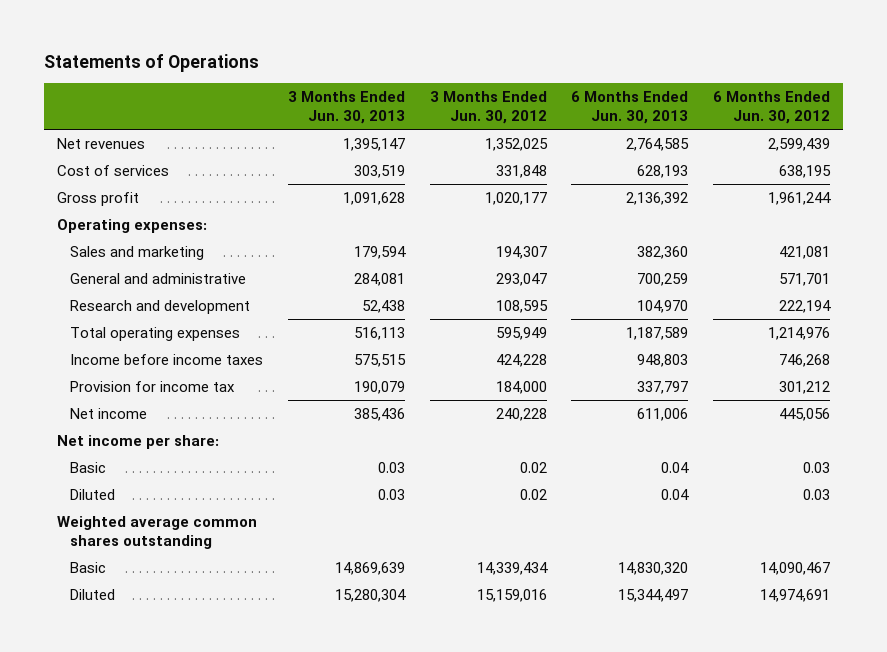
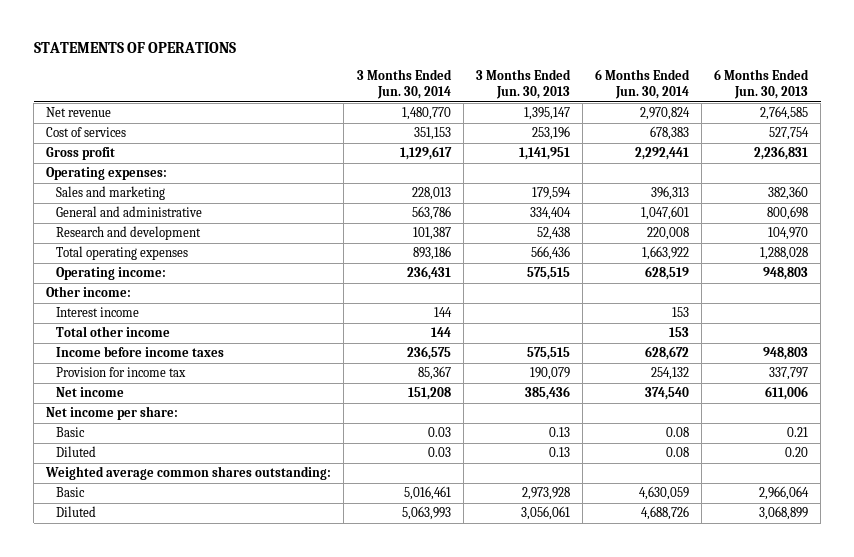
- Statements of Operations
+ STATEMENTS OF OPERATIONS
- | 3 Months Ended Jun. 30, 2013 | 3 Months Ended Jun. 30, 2012 | 6 Months Ended Jun. 30, 2013 | 6 Months Ended Jun. 30, 2012
+ | 3 Months Ended Jun. 30, 2014 | 3 Months Ended Jun. 30, 2013 | 6 Months Ended Jun. 30, 2014 | 6 Months Ended Jun. 30, 2013
- Net revenues | 1,395,147 | 1,352,025 | 2,764,585 | 2,599,439
- Cost of services | 303,519 | 331,848 | 628,193 | 638,195
- Gross profit | 1,091,628 | 1,020,177 | 2,136,392 | 1,961,244
+ Net revenue | 1,480,770 | 1,395,147 | 2,970,824 | 2,764,585
+ Cost of services | 351,153 | 253,196 | 678,383 | 527,754
+ Gross profit | 1,129,617 | 1,141,951 | 2,292,441 | 2,236,831
- General and administrative | 284,081 | 293,047 | 700,259 | 571,701
+ General and administrative | 563,786 | 334,404 | 1,047,601 | 800,698
- Total operating expenses | 516,113 | 595,949 | 1,187,589 | 1,214,976
+ Total operating expenses | 893,186 | 566,436 | 1,663,922 | 1,288,028
+ Operating income: | 236,431 | 575,515 | 628,519 | 948,803
+ Other income:
+ Interest income | 144 | | 153 |
+ Total other income | 144 | | 153 |
- Basic | 0.03 | 0.02 | 0.04 | 0.03
- Diluted | 0.03 | 0.02 | 0.04 | 0.03
- Weighted average common shares outstanding
- Basic | 14,869,639 | 14,339,434 | 14,830,320 | 14,090,467
- Diluted | 15,280,304 | 15,159,016 | 15,344,497 | 14,974,691
+ Basic | 0.03 | 0.13 | 0.08 | 0.21
+ Diluted | 0.03 | 0.13 | 0.08 | 0.20
+ Weighted average common shares outstanding:
+ Basic | 5,016,461 | 2,973,928 | 4,630,059 | 2,966,064
+ Diluted | 5,063,993 | 3,056,061 | 4,688,726 | 3,068,899

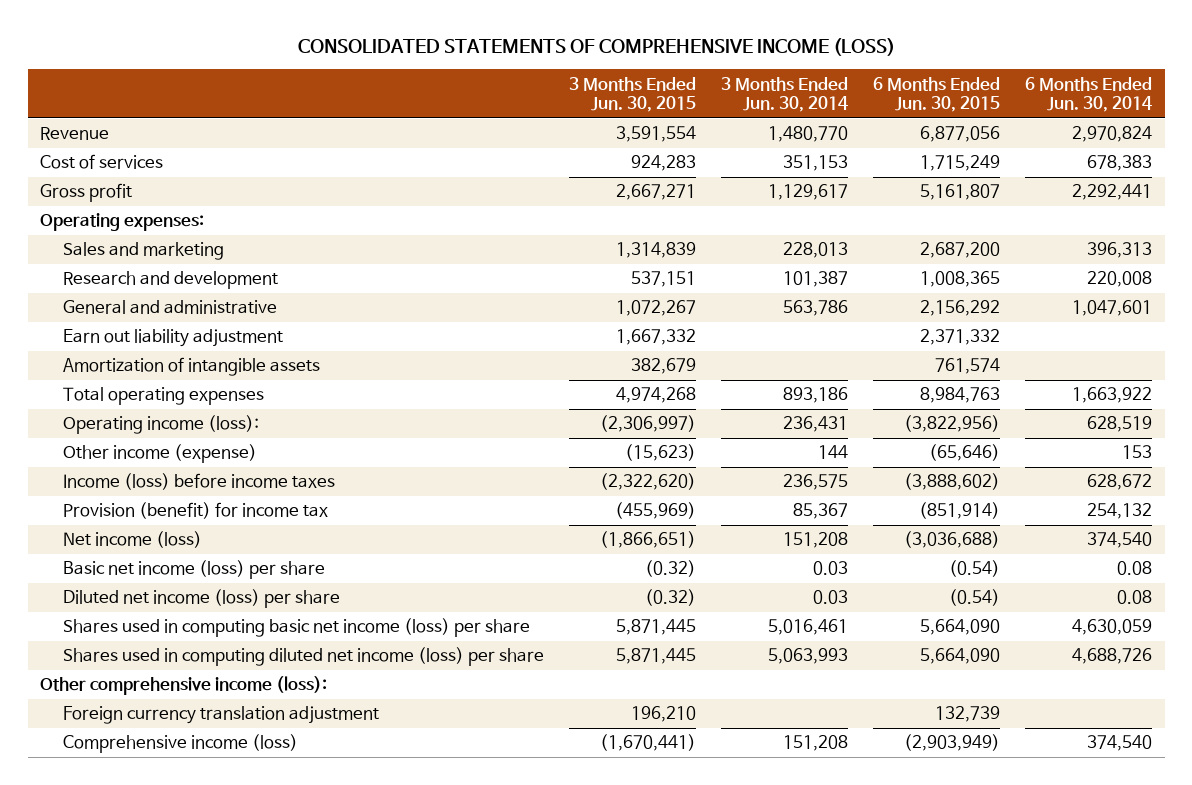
- STATEMENTS OF OPERATIONS
+ CONSOLIDATED STATEMENTS OF COMPREHENSIVE INCOME (LOSS)
- | 3 Months Ended Jun. 30, 2014 | 3 Months Ended Jun. 30, 2013 | 6 Months Ended Jun. 30, 2014 | 6 Months Ended Jun. 30, 2013
+ | 3 Months Ended Jun. 30, 2015 | 3 Months Ended Jun. 30, 2014 | 6 Months Ended Jun. 30, 2015 | 6 Months Ended Jun. 30, 2014
- Net revenue | 1,480,770 | 1,395,147 | 2,970,824 | 2,764,585
+ Revenue | 3,591,554 | 1,480,770 | 6,877,056 | 2,970,824
moved down: General and administrative | 1,072,267 | 563,786 | 2,156,292 | 1,047,601
+ Earn out liability adjustment | 1,667,332 | | 2,371,332 |
+ Amortization of intangible assets | 382,679 | | 761,574 |
- Operating income: | 236,431 | 575,515 | 628,519 | 948,803
- Other income:
- Interest income | 144 | | 153 |
- Total other income | 144 | | 153 |
- Income before income taxes | 236,575 | 575,515 | 628,672 | 948,803
- Provision for income tax | 85,367 | 190,079 | 254,132 | 337,797
- Net income | 151,208 | 385,436 | 374,540 | 611,006
- Net income per share:
- Basic | 0.03 | 0.13 | 0.08 | 0.21
- Diluted | 0.03 | 0.13 | 0.08 | 0.20
- Weighted average common shares outstanding:
- Basic | 5,016,461 | 2,973,928 | 4,630,059 | 2,966,064
- Diluted | 5,063,993 | 3,056,061 | 4,688,726 | 3,068,899
+ Operating income (loss): | (2,306,997) | 236,431 | (3,822,956) | 628,519
+ Other income (expense) | (15,623) | 144 | (65,646) | 153
+ Income (loss) before income taxes | (2,322,620) | 236,575 | (3,888,602) | 628,672
+ Provision (benefit) for income tax | (455,969) | 85,367 | (851,914) | 254,132
+ Net income (loss) | (1,866,651) | 151,208 | (3,036,688) | 374,540
+ Basic net income (loss) per share | (0.32) | 0.03 | (0.54) | 0.08
+ Diluted net income (loss) per share | (0.32) | 0.03 | (0.54) | 0.08
+ Shares used in computing basic net income (loss) per share | 5,871,445 | 5,016,461 | 5,664,090 | 4,630,059
+ Shares used in computing diluted net income (loss) per share | 5,871,445 | 5,063,993 | 5,664,090 | 4,688,726
+ Other comprehensive income (loss):
+ Foreign currency translation adjustment | 196,210 | | 132,739 |
+ Comprehensive income (loss) | (1,670,441) | 151,208 | (2,903,949) | 374,540

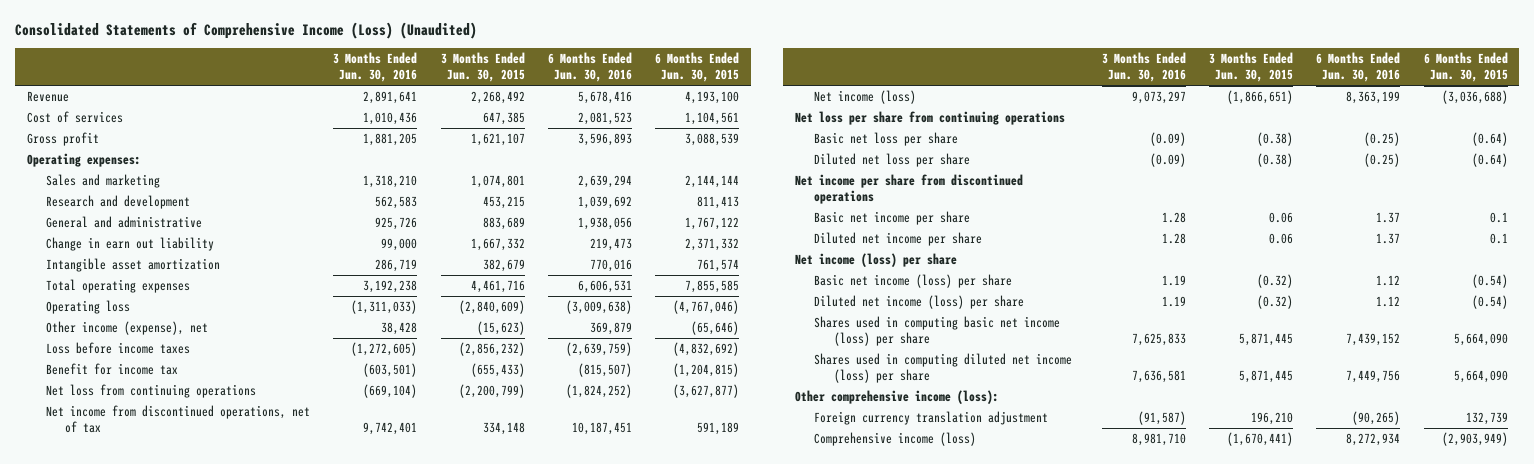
- CONSOLIDATED STATEMENTS OF COMPREHENSIVE INCOME (LOSS)
+ Consolidated Statements of Comprehensive Income (Loss) (Unaudited)
- | 3 Months Ended Jun. 30, 2015 | 3 Months Ended Jun. 30, 2014 | 6 Months Ended Jun. 30, 2015 | 6 Months Ended Jun. 30, 2014
+ | 3 Months Ended Jun. 30, 2016 | 3 Months Ended Jun. 30, 2015 | 6 Months Ended Jun. 30, 2016 | 6 Months Ended Jun. 30, 2015
- Revenue | 3,591,554 | 1,480,770 | 6,877,056 | 2,970,824
- Cost of services | 924,283 | 351,153 | 1,715,249 | 678,383
- Gross profit | 2,667,271 | 1,129,617 | 5,161,807 | 2,292,441
+ Revenue | 2,891,641 | 2,268,492 | 5,678,416 | 4,193,100
+ Cost of services | 1,010,436 | 647,385 | 2,081,523 | 1,104,561
+ Gross profit | 1,881,205 | 1,621,107 | 3,596,893 | 3,088,539
- Sales and marketing | 1,314,839 | 228,013 | 2,687,200 | 396,313
- Research and development | 537,151 | 101,387 | 1,008,365 | 220,008
- General and administrative | 1,072,267 | 563,786 | 2,156,292 | 1,047,601
- Earn out liability adjustment | 1,667,332 | | 2,371,332 |
- Amortization of intangible assets | 382,679 | | 761,574 |
- Total operating expenses | 4,974,268 | 893,186 | 8,984,763 | 1,663,922
- Operating income (loss): | (2,306,997) | 236,431 | (3,822,956) | 628,519
- Other income (expense) | (15,623) | 144 | (65,646) | 153
- Income (loss) before income taxes | (2,322,620) | 236,575 | (3,888,602) | 628,672
- Provision (benefit) for income tax | (455,969) | 85,367 | (851,914) | 254,132
+ Sales and marketing | 1,318,210 | 1,074,801 | 2,639,294 | 2,144,144
+ Research and development | 562,583 | 453,215 | 1,039,692 | 811,413
+ General and administrative | 925,726 | 883,689 | 1,938,056 | 1,767,122
+ Change in earn out liability | 99,000 | 1,667,332 | 219,473 | 2,371,332
+ Intangible asset amortization | 286,719 | 382,679 | 770,016 | 761,574
+ Total operating expenses | 3,192,238 | 4,461,716 | 6,606,531 | 7,855,585
+ Operating loss | (1,311,033) | (2,840,609) | (3,009,638) | (4,767,046)
+ Other income (expense), net | 38,428 | (15,623) | 369,879 | (65,646)
+ Loss before income taxes | (1,272,605) | (2,856,232) | (2,639,759) | (4,832,692)
+ Benefit for income tax | (603,501) | (655,433) | (815,507) | (1,204,815)
+ Net loss from continuing operations | (669,104) | (2,200,799) | (1,824,252) | (3,627,877)
+ Net income from discontinued operations, net of tax | 9,742,401 | 334,148 | 10,187,451 | 591,189
+ Net loss per share from continuing operations
+ Basic net loss per share | (0.09) | (0.38) | (0.25) | (0.64)
+ Diluted net loss per share | (0.09) | (0.38) | (0.25) | (0.64)
+ Net income per share from discontinued operations
+ Basic net income per share | 1.28 | 0.06 | 1.37 | 0.1
+ Diluted net income per share | 1.28 | 0.06 | 1.37 | 0.1
+ Net income (loss) per share

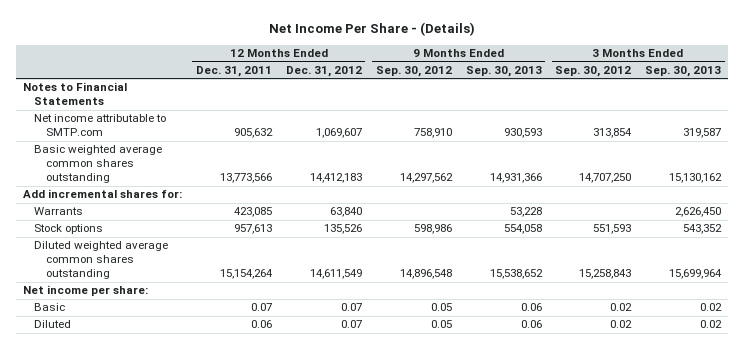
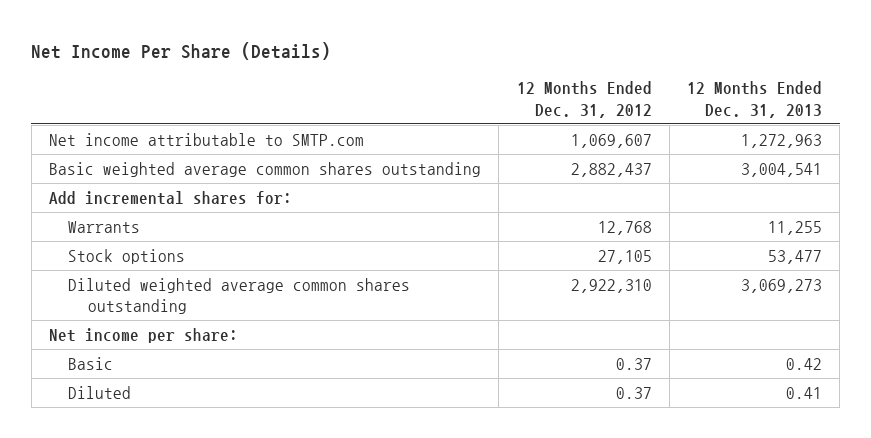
- Net Income Per Share - (Details)
+ Net Income Per Share (Details)
- | 12 Months Ended Dec. 31, 2011 | 12 Months Ended Dec. 31, 2012 | 9 Months Ended Sep. 30, 2012 | 9 Months Ended Sep. 30, 2013 | 3 Months Ended Sep. 30, 2012 | 3 Months Ended Sep. 30, 2013
+ | 12 Months Ended Dec. 31, 2012 | 12 Months Ended Dec. 31, 2013
- Notes to Financial Statements
- Basic weighted average common shares outstanding | 13,773,566 | 14,412,183 | 14,297,562 | 14,931,366 | 14,707,250 | 15,130,162
+ Basic weighted average common shares outstanding | 2,882,437 | 3,004,541
- Warrants | 423,085 | 63,840 | | 53,228 | | 2,626,450
- Stock options | 957,613 | 135,526 | 598,986 | 554,058 | 551,593 | 543,352
- Diluted weighted average common shares outstanding | 15,154,264 | 14,611,549 | 14,896,548 | 15,538,652 | 15,258,843 | 15,699,964
+ Warrants | 12,768 | 11,255
+ Stock options | 27,105 | 53,477
+ Diluted weighted average common shares outstanding | 2,922,310 | 3,069,273
- Basic | 0.07 | 0.07 | 0.05 | 0.06 | 0.02 | 0.02
- Diluted | 0.06 | 0.07 | 0.05 | 0.06 | 0.02 | 0.02
+ Basic | 0.37 | 0.42
+ Diluted | 0.37 | 0.41

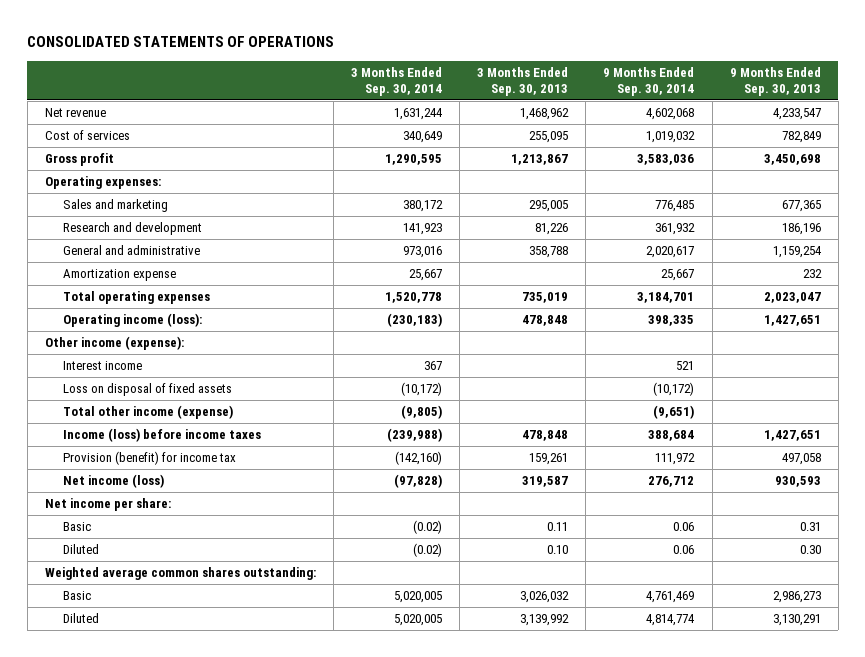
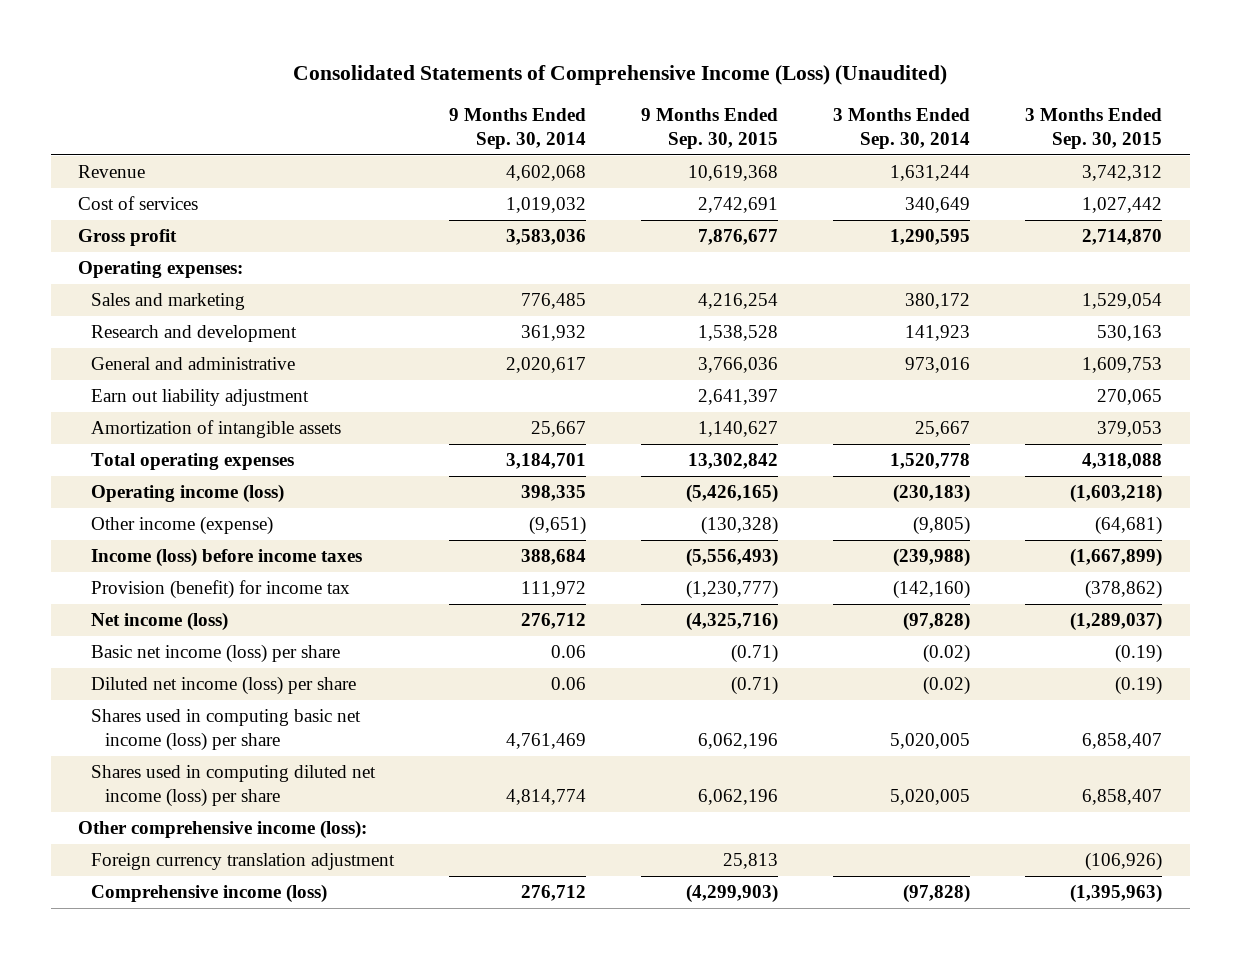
- CONSOLIDATED STATEMENTS OF OPERATIONS
+ Consolidated Statements of Comprehensive Income (Loss) (Unaudited)
- | 3 Months Ended Sep. 30, 2014 | 3 Months Ended Sep. 30, 2013 | 9 Months Ended Sep. 30, 2014 | 9 Months Ended Sep. 30, 2013
+ | 9 Months Ended Sep. 30, 2014 | 9 Months Ended Sep. 30, 2015 | 3 Months Ended Sep. 30, 2014 | 3 Months Ended Sep. 30, 2015
- Net revenue | 1,631,244 | 1,468,962 | 4,602,068 | 4,233,547
+ Revenue | 4,602,068 | 10,619,368 | 1,631,244 | 3,742,312
- Amortization expense | 25,667 | | 25,667 | 232
+ Earn out liability adjustment | | 2,641,397 | | 270,065
+ Amortization of intangible assets | 25,667 | 1,140,627 | 25,667 | 379,053
- Operating income (loss): | (230,183) | 478,848 | 398,335 | 1,427,651
- Other income (expense):
- Interest income | 367 | | 521 |
- Loss on disposal of fixed assets | (10,172) | | (10,172) |
- Total other income (expense) | (9,805) | | (9,651) |
+ Operating income (loss) | 398,335 | (5,426,165) | (230,183) | (1,603,218)
+ Other income (expense) | (9,651) | (130,328) | (9,805) | (64,681)
- Net income per share:
- Basic | (0.02) | 0.11 | 0.06 | 0.31
- Diluted | (0.02) | 0.10 | 0.06 | 0.30
- Weighted average common shares outstanding:
- Basic | 5,020,005 | 3,026,032 | 4,761,469 | 2,986,273
- Diluted | 5,020,005 | 3,139,992 | 4,814,774 | 3,130,291
+ Basic net income (loss) per share | 0.06 | (0.71) | (0.02) | (0.19)
+ Diluted net income (loss) per share | 0.06 | (0.71) | (0.02) | (0.19)
+ Shares used in computing basic net income (loss) per share | 4,761,469 | 6,062,196 | 5,020,005 | 6,858,407
+ Shares used in computing diluted net income (loss) per share | 4,814,774 | 6,062,196 | 5,020,005 | 6,858,407
+ Other comprehensive income (loss):
+ Foreign currency translation adjustment | | 25,813 | | (106,926)
+ Comprehensive income (loss) | 276,712 | (4,299,903) | (97,828) | (1,395,963)

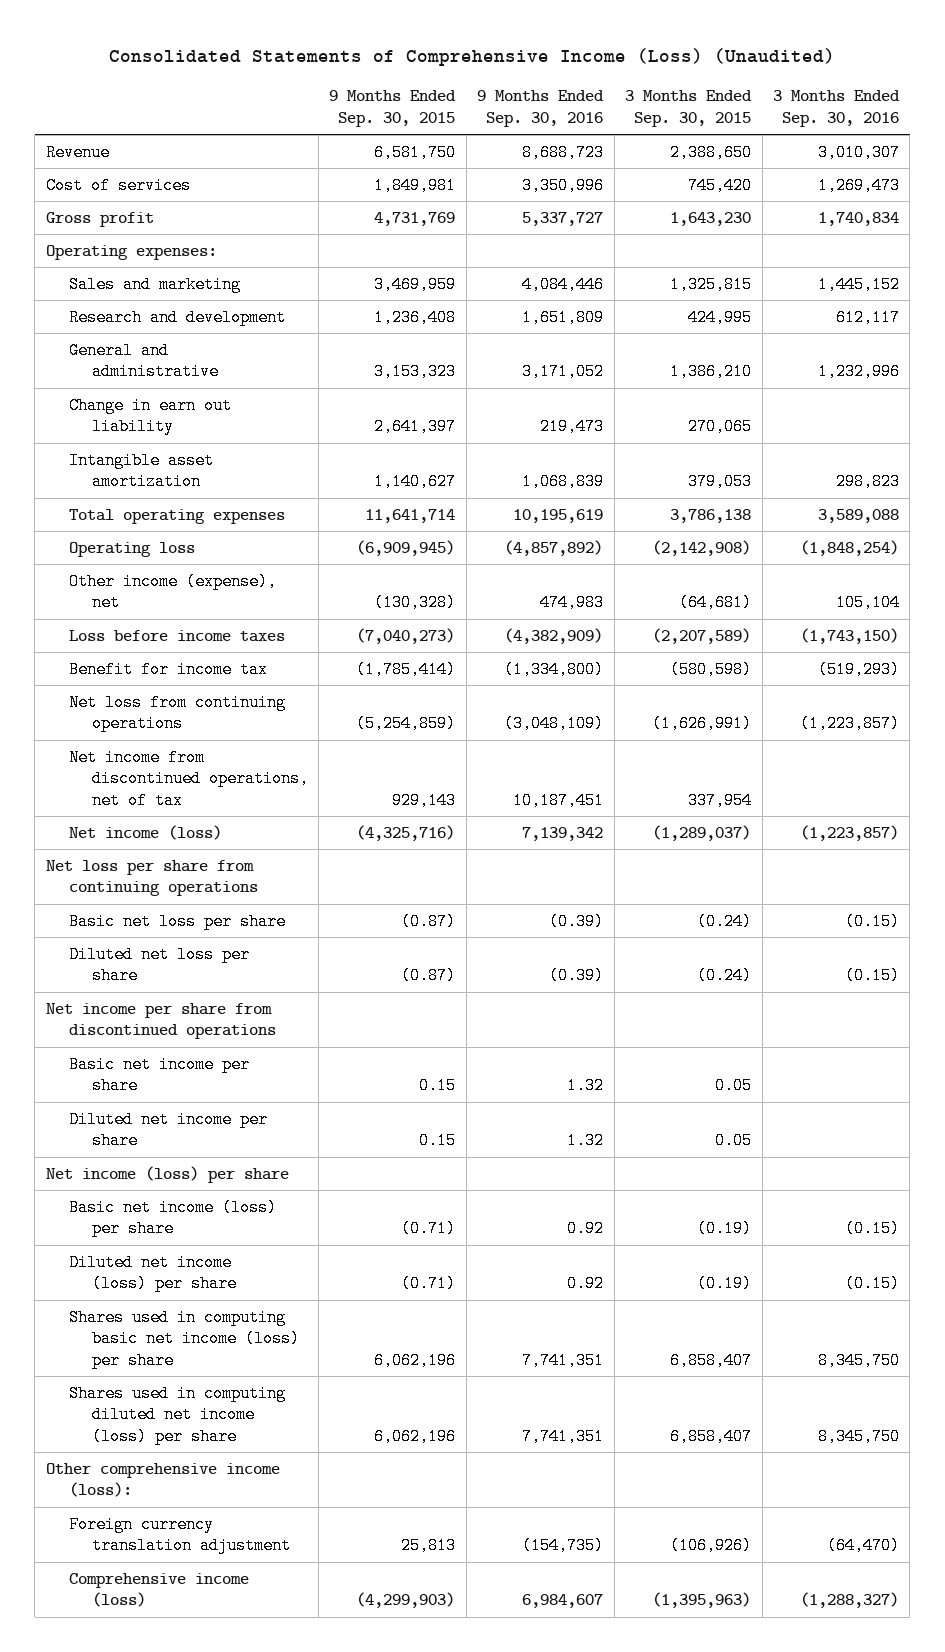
- | 9 Months Ended Sep. 30, 2014 | 9 Months Ended Sep. 30, 2015 | 3 Months Ended Sep. 30, 2014 | 3 Months Ended Sep. 30, 2015
+ | 9 Months Ended Sep. 30, 2015 | 9 Months Ended Sep. 30, 2016 | 3 Months Ended Sep. 30, 2015 | 3 Months Ended Sep. 30, 2016
- Revenue | 4,602,068 | 10,619,368 | 1,631,244 | 3,742,312
- Cost of services | 1,019,032 | 2,742,691 | 340,649 | 1,027,442
- Gross profit | 3,583,036 | 7,876,677 | 1,290,595 | 2,714,870
+ Revenue | 6,581,750 | 8,688,723 | 2,388,650 | 3,010,307
+ Cost of services | 1,849,981 | 3,350,996 | 745,420 | 1,269,473
+ Gross profit | 4,731,769 | 5,337,727 | 1,643,230 | 1,740,834
- Sales and marketing | 776,485 | 4,216,254 | 380,172 | 1,529,054
- Research and development | 361,932 | 1,538,528 | 141,923 | 530,163
- General and administrative | 2,020,617 | 3,766,036 | 973,016 | 1,609,753
- Earn out liability adjustment | | 2,641,397 | | 270,065
- Amortization of intangible assets | 25,667 | 1,140,627 | 25,667 | 379,053
- Total operating expenses | 3,184,701 | 13,302,842 | 1,520,778 | 4,318,088
- Operating income (loss) | 398,335 | (5,426,165) | (230,183) | (1,603,218)
- Other income (expense) | (9,651) | (130,328) | (9,805) | (64,681)
- Income (loss) before income taxes | 388,684 | (5,556,493) | (239,988) | (1,667,899)
- Provision (benefit) for income tax | 111,972 | (1,230,777) | (142,160) | (378,862)
+ Sales and marketing | 3,469,959 | 4,084,446 | 1,325,815 | 1,445,152
+ Research and development | 1,236,408 | 1,651,809 | 424,995 | 612,117
+ General and administrative | 3,153,323 | 3,171,052 | 1,386,210 | 1,232,996
+ Change in earn out liability | 2,641,397 | 219,473 | 270,065 |
+ Intangible asset amortization | 1,140,627 | 1,068,839 | 379,053 | 298,823
+ Total operating expenses | 11,641,714 | 10,195,619 | 3,786,138 | 3,589,088
+ Operating loss | (6,909,945) | (4,857,892) | (2,142,908) | (1,848,254)
+ Other income (expense), net | (130,328) | 474,983 | (64,681) | 105,104
+ Loss before income taxes | (7,040,273) | (4,382,909) | (2,207,589) | (1,743,150)
+ Benefit for income tax | (1,785,414) | (1,334,800) | (580,598) | (519,293)
+ Net loss from continuing operations | (5,254,859) | (3,048,109) | (1,626,991) | (1,223,857)
+ Net income from discontinued operations, net of tax | 929,143 | 10,187,451 | 337,954 |
+ Net loss per share from continuing operations
+ Basic net loss per share | (0.87) | (0.39) | (0.24) | (0.15)
+ Diluted net loss per share | (0.87) | (0.39) | (0.24) | (0.15)
+ Net income per share from discontinued operations
+ Basic net income per share | 0.15 | 1.32 | 0.05 |
+ Diluted net income per share | 0.15 | 1.32 | 0.05 |
+ Net income (loss) per share

